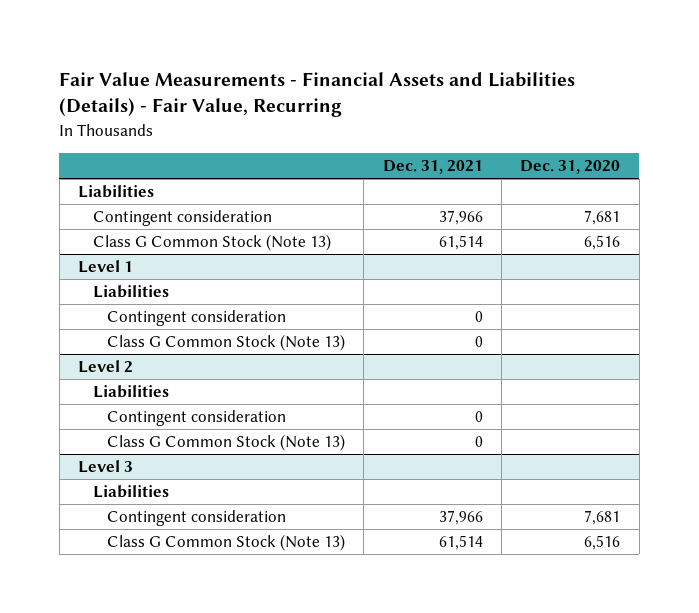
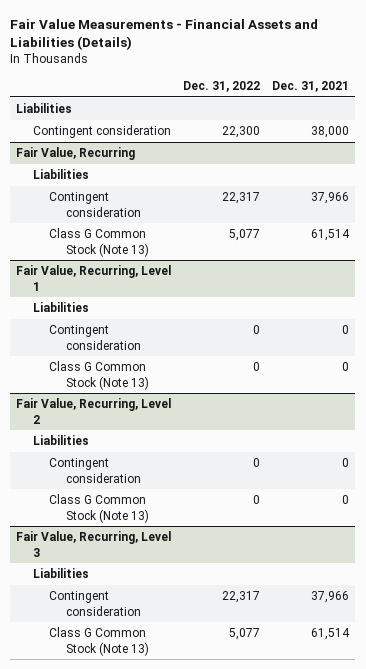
- Fair Value Measurements - Financial Assets and Liabilities (Details) - Fair Value, Recurring
+ Fair Value Measurements - Financial Assets and Liabilities (Details)
- | Dec. 31, 2021 | Dec. 31, 2020
+ | Dec. 31, 2022 | Dec. 31, 2021
+ Contingent consideration | 22,300 | 38,000
+ Fair Value, Recurring
+ Liabilities
- Level 1
+ Fair Value, Recurring, Level 1
- Level 2
+ Fair Value, Recurring, Level 2
- Level 3
+ Fair Value, Recurring, Level 3

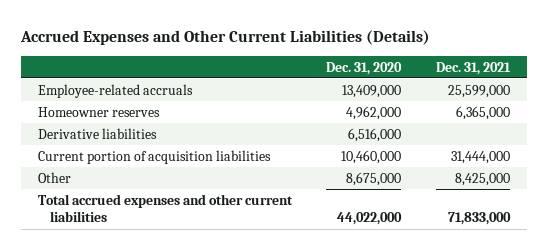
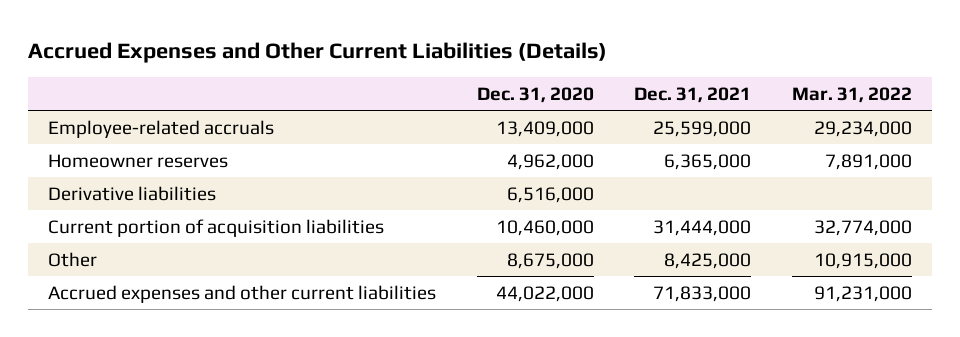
- | Dec. 31, 2020 | Dec. 31, 2021
+ | Dec. 31, 2020 | Dec. 31, 2021 | Mar. 31, 2022
- Total accrued expenses and other current liabilities | 44,022,000 | 71,833,000
+ Accrued expenses and other current liabilities | 44,022,000 | 71,833,000 | 91,231,000

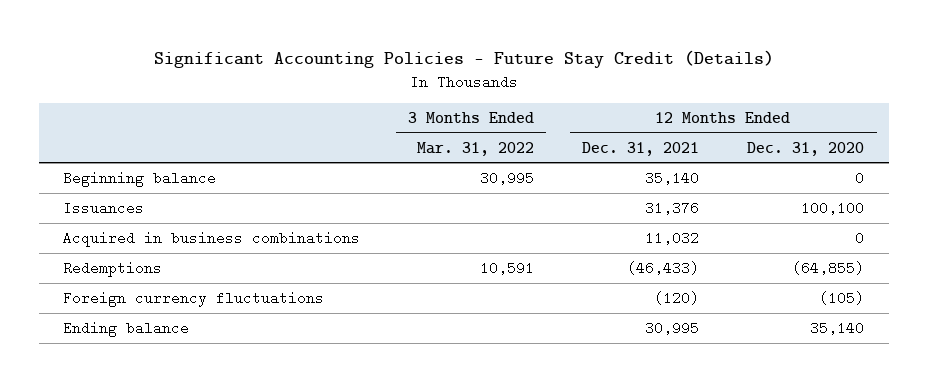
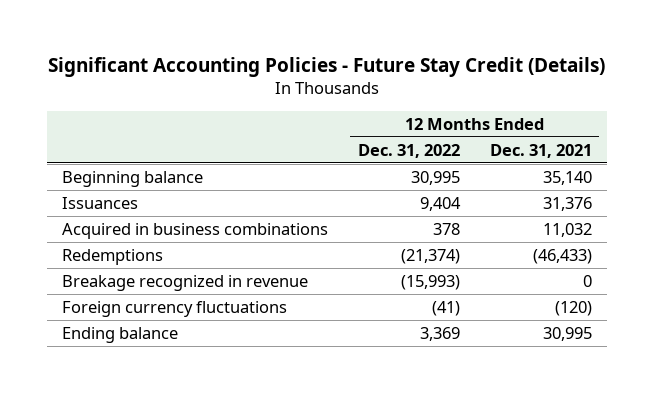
- | 3 Months Ended Mar. 31, 2022 | 12 Months Ended Dec. 31, 2021 | 12 Months Ended Dec. 31, 2020
+ | 12 Months Ended Dec. 31, 2022 | 12 Months Ended Dec. 31, 2021
+ Breakage recognized in revenue | (15,993) | 0

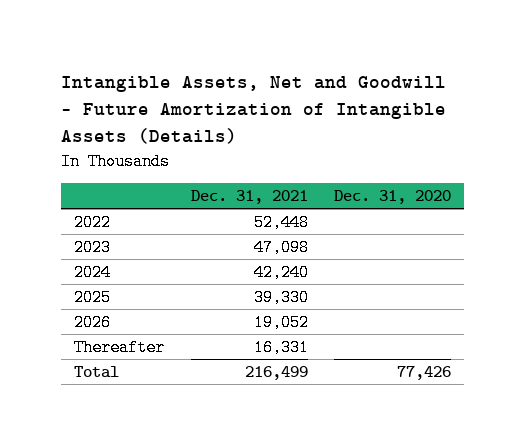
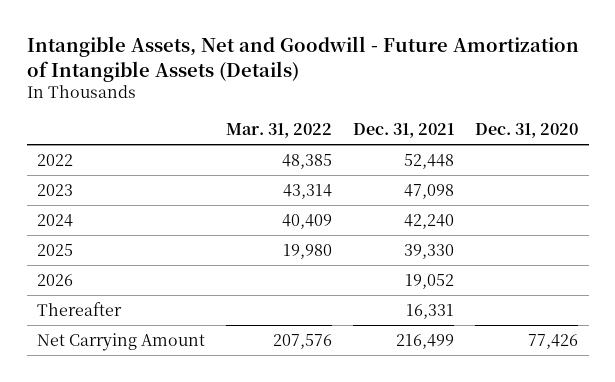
- | Dec. 31, 2021 | Dec. 31, 2020
+ | Mar. 31, 2022 | Dec. 31, 2021 | Dec. 31, 2020
- Total | 216,499 | 77,426
+ Net Carrying Amount | 207,576 | 216,499 | 77,426

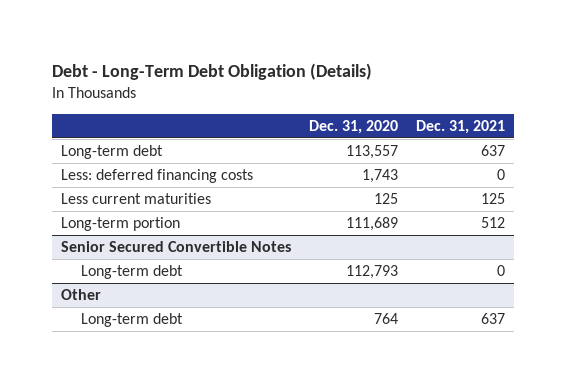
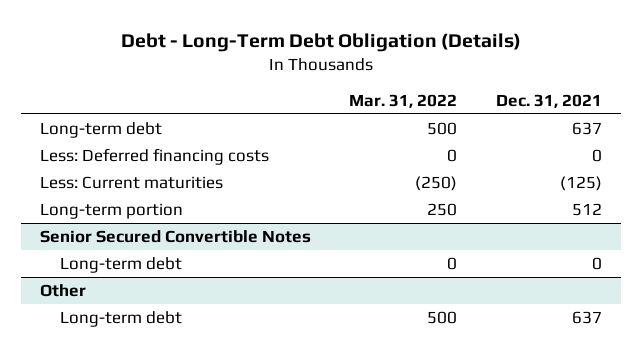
- | Dec. 31, 2020 | Dec. 31, 2021
+ | Mar. 31, 2022 | Dec. 31, 2021
- Less: deferred financing costs | 1,743 | 0
- Less current maturities | 125 | 125
+ Less: Deferred financing costs | 0 | 0
+ Less: Current maturities | (250) | (125)

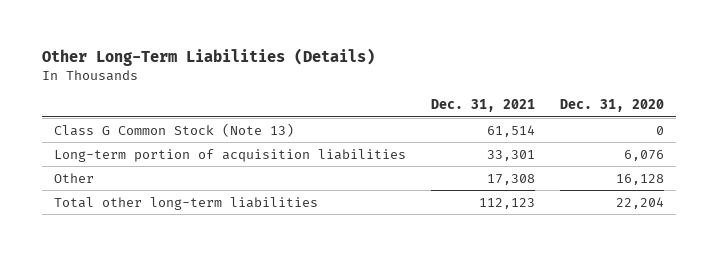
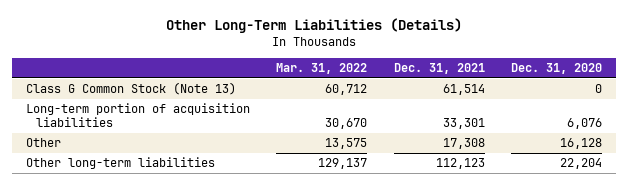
- | Dec. 31, 2021 | Dec. 31, 2020
+ | Mar. 31, 2022 | Dec. 31, 2021 | Dec. 31, 2020
- Total other long-term liabilities | 112,123 | 22,204
+ Other long-term liabilities | 129,137 | 112,123 | 22,204

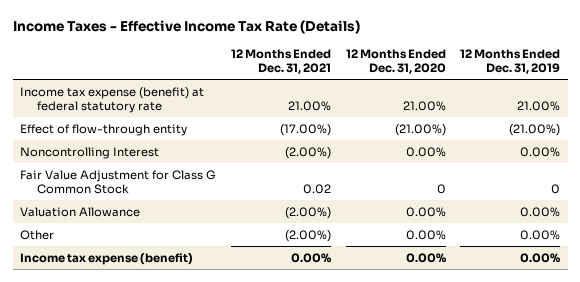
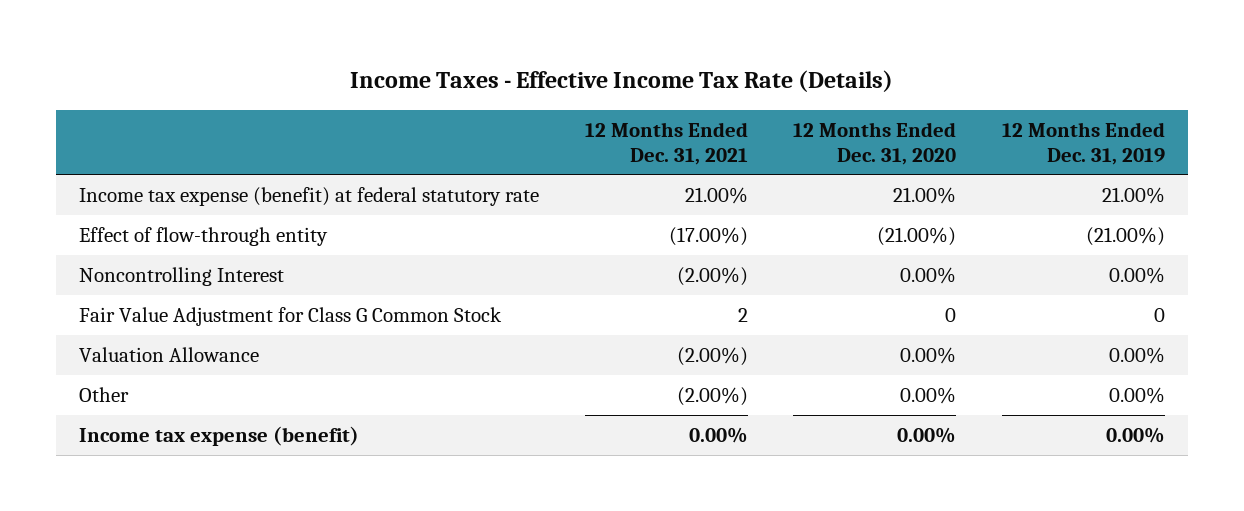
- Fair Value Adjustment for Class G Common Stock | 0.02 | 0 | 0
+ Fair Value Adjustment for Class G Common Stock | 2 | 0 | 0

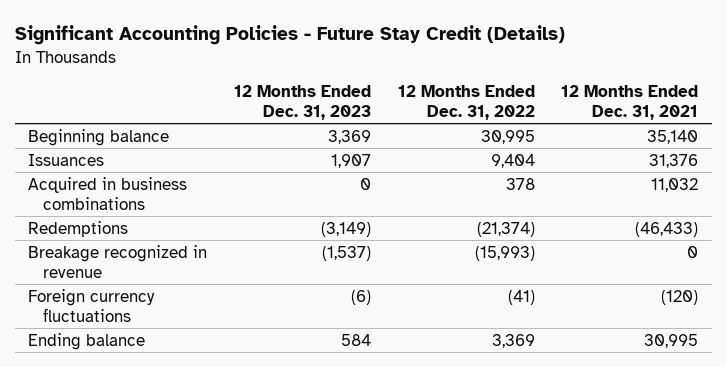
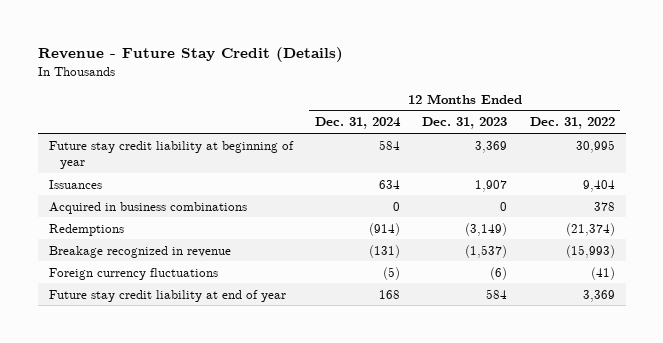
- Significant Accounting Policies - Future Stay Credit (Details)
+ Revenue - Future Stay Credit (Details)
- | 12 Months Ended Dec. 31, 2023 | 12 Months Ended Dec. 31, 2022 | 12 Months Ended Dec. 31, 2021
+ | 12 Months Ended Dec. 31, 2024 | 12 Months Ended Dec. 31, 2023 | 12 Months Ended Dec. 31, 2022
- Beginning balance | 3,369 | 30,995 | 35,140
+ Future stay credit liability at beginning of year | 584 | 3,369 | 30,995
- Ending balance | 584 | 3,369 | 30,995
+ Future stay credit liability at end of year | 168 | 584 | 3,369

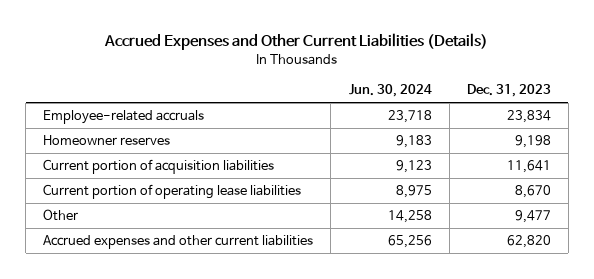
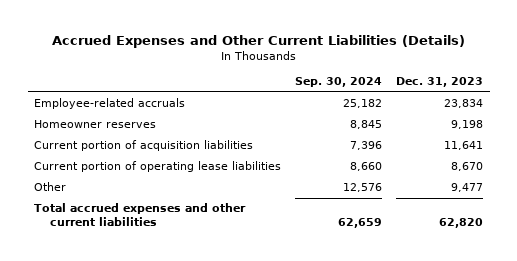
- | Jun. 30, 2024 | Dec. 31, 2023
+ | Sep. 30, 2024 | Dec. 31, 2023
- Accrued expenses and other current liabilities | 65,256 | 62,820
+ Total accrued expenses and other current liabilities | 62,659 | 62,820

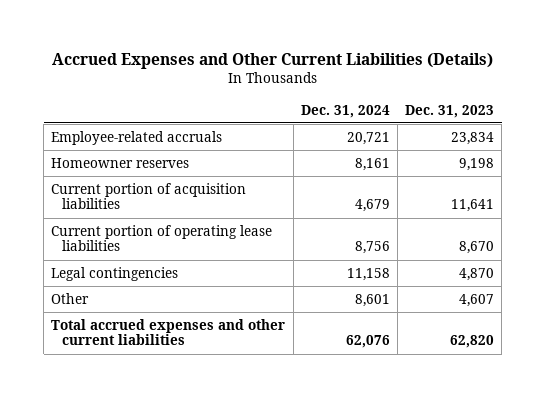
- | Sep. 30, 2024 | Dec. 31, 2023
+ | Dec. 31, 2024 | Dec. 31, 2023
- Other | 12,576 | 9,477
+ Legal contingencies | 11,158 | 4,870
+ Other | 8,601 | 4,607

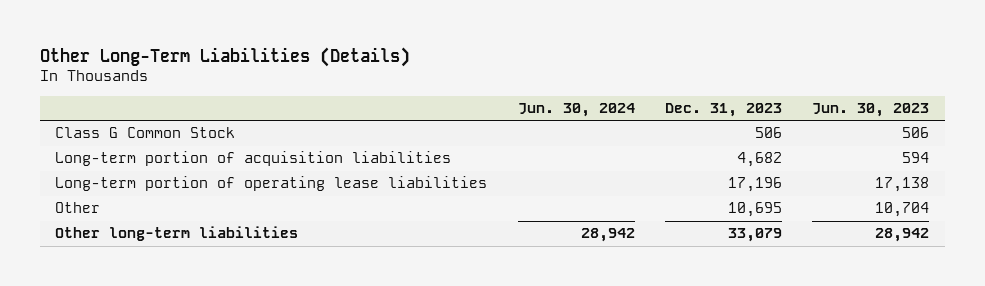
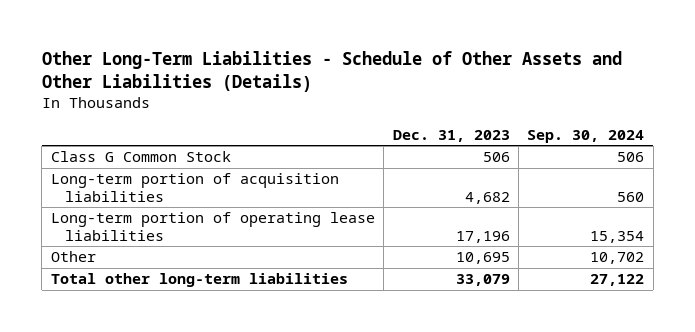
- Other Long-Term Liabilities (Details)
+ Other Long-Term Liabilities - Schedule of Other Assets and Other Liabilities (Details)
- | Jun. 30, 2024 | Dec. 31, 2023 | Jun. 30, 2023
+ | Dec. 31, 2023 | Sep. 30, 2024
- Other long-term liabilities | 28,942 | 33,079 | 28,942
+ Total other long-term liabilities | 33,079 | 27,122

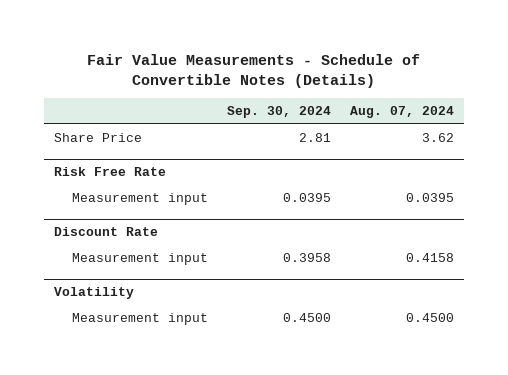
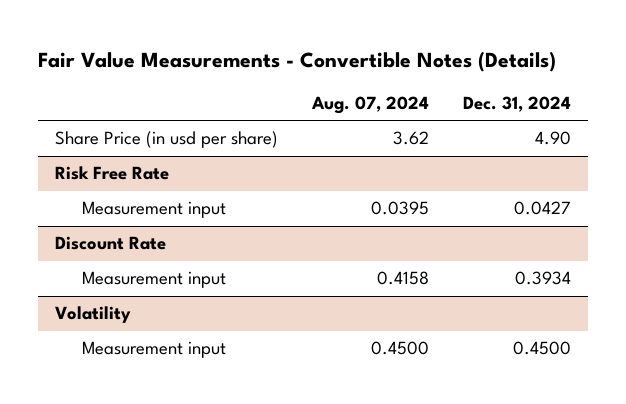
- Fair Value Measurements - Schedule of Convertible Notes (Details)
+ Fair Value Measurements - Convertible Notes (Details)
- | Sep. 30, 2024 | Aug. 07, 2024
+ | Aug. 07, 2024 | Dec. 31, 2024
- Share Price | 2.81 | 3.62
+ Share Price (in usd per share) | 3.62 | 4.90

